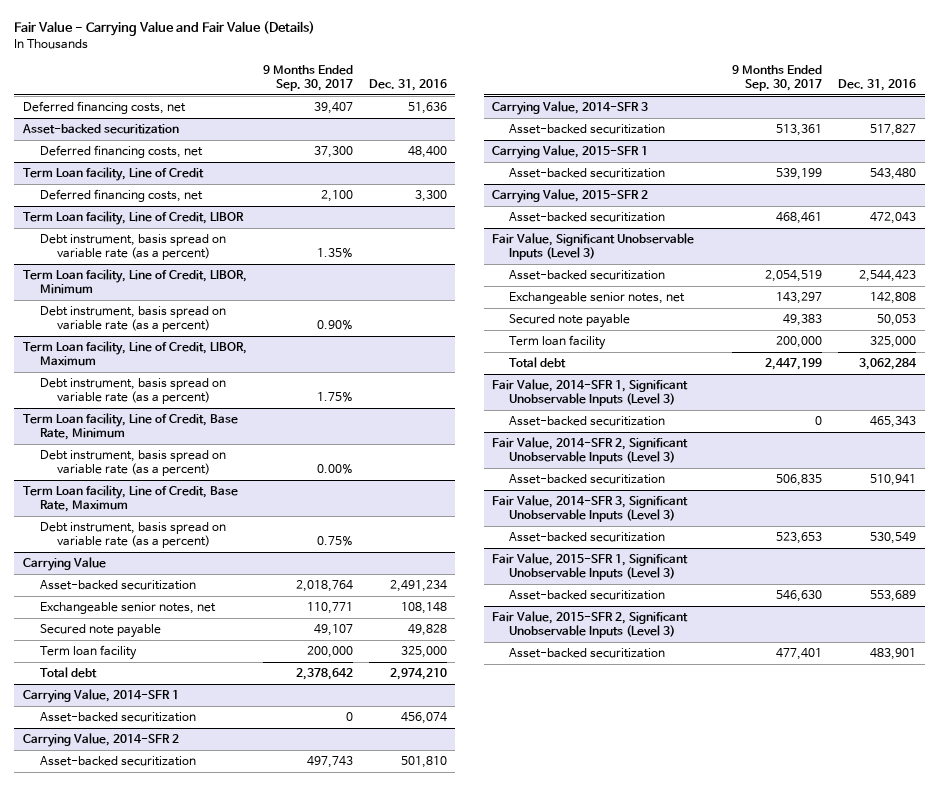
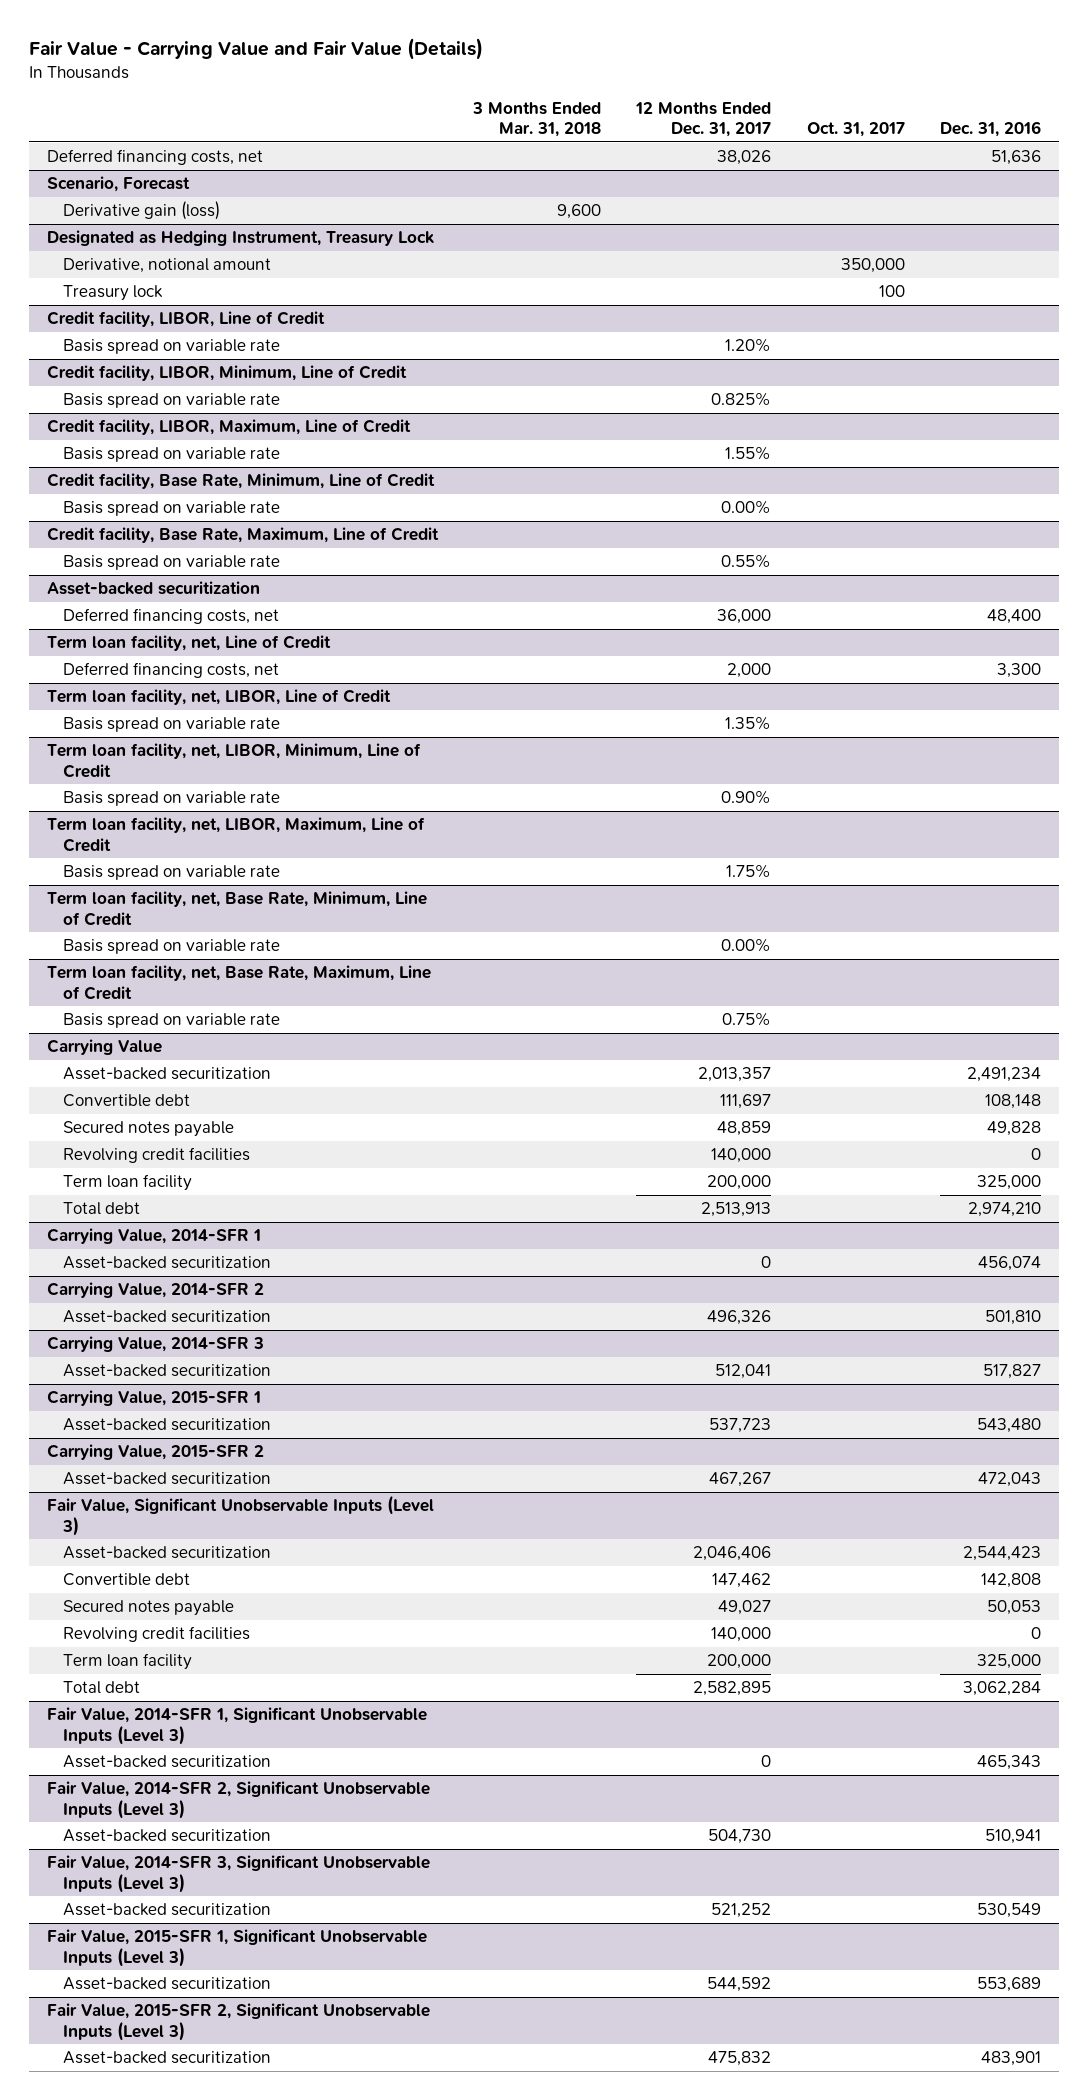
- | 9 Months Ended Sep. 30, 2017 | Dec. 31, 2016
+ | 3 Months Ended Mar. 31, 2018 | 12 Months Ended Dec. 31, 2017 | Oct. 31, 2017 | Dec. 31, 2016
+ Scenario, Forecast
+ Derivative gain (loss) | 9,600 | | |
+ Designated as Hedging Instrument, Treasury Lock
+ Derivative, notional amount | | | 350,000 |
+ Treasury lock | | | 100 |
+ Credit facility, LIBOR, Line of Credit
+ Basis spread on variable rate | | 1.20% | |
+ Credit facility, LIBOR, Minimum, Line of Credit
+ Basis spread on variable rate | | 0.825% | |
+ Credit facility, LIBOR, Maximum, Line of Credit
+ Basis spread on variable rate | | 1.55% | |
+ Credit facility, Base Rate, Minimum, Line of Credit
+ Basis spread on variable rate | | 0.00% | |
+ Credit facility, Base Rate, Maximum, Line of Credit
+ Basis spread on variable rate | | 0.55% | |
- Term Loan facility, Line of Credit
+ Term loan facility, net, Line of Credit
- Term Loan facility, Line of Credit, LIBOR
- Debt instrument, basis spread on variable rate (as a percent) | 1.35% |
- Term Loan facility, Line of Credit, LIBOR, Minimum
- Debt instrument, basis spread on variable rate (as a percent) | 0.90% |
- Term Loan facility, Line of Credit, LIBOR, Maximum
- Debt instrument, basis spread on variable rate (as a percent) | 1.75% |
- Term Loan facility, Line of Credit, Base Rate, Minimum
- Debt instrument, basis spread on variable rate (as a percent) | 0.00% |
- Term Loan facility, Line of Credit, Base Rate, Maximum
- Debt instrument, basis spread on variable rate (as a percent) | 0.75% |
+ Term loan facility, net, LIBOR, Line of Credit
+ Basis spread on variable rate | | 1.35% | |
+ Term loan facility, net, LIBOR, Minimum, Line of Credit
+ Basis spread on variable rate | | 0.90% | |
+ Term loan facility, net, LIBOR, Maximum, Line of Credit
+ Basis spread on variable rate | | 1.75% | |
+ Term loan facility, net, Base Rate, Minimum, Line of Credit
+ Basis spread on variable rate | | 0.00% | |
+ Term loan facility, net, Base Rate, Maximum, Line of Credit
+ Basis spread on variable rate | | 0.75% | |
@ Carrying Value
- Exchangeable senior notes, net | 110,771 | 108,148
- Secured note payable | 49,107 | 49,828
+ Convertible debt | | 111,697 | | 108,148
+ Secured notes payable | | 48,859 | | 49,828
+ Revolving credit facilities | | 140,000 | | 0
@ Fair Value, Significant Unobservable Inputs (Level 3)
- Exchangeable senior notes, net | 143,297 | 142,808
- Secured note payable | 49,383 | 50,053
+ Convertible debt | | 147,462 | | 142,808
+ Secured notes payable | | 49,027 | | 50,053
+ Revolving credit facilities | | 140,000 | | 0

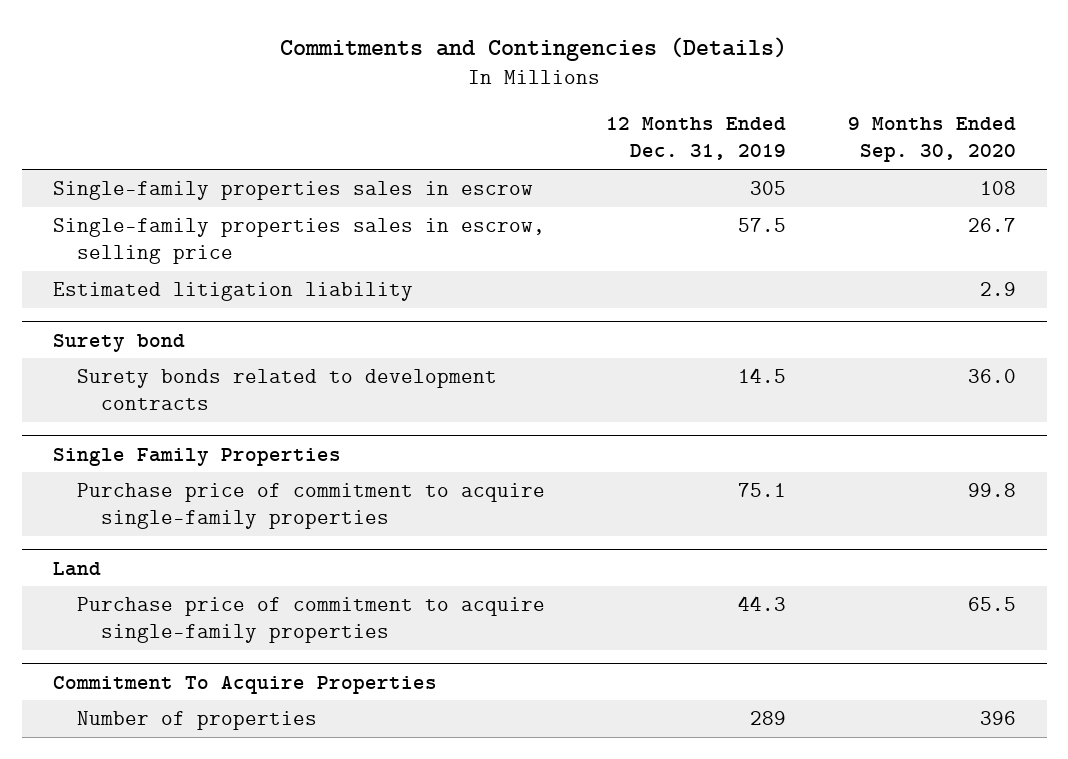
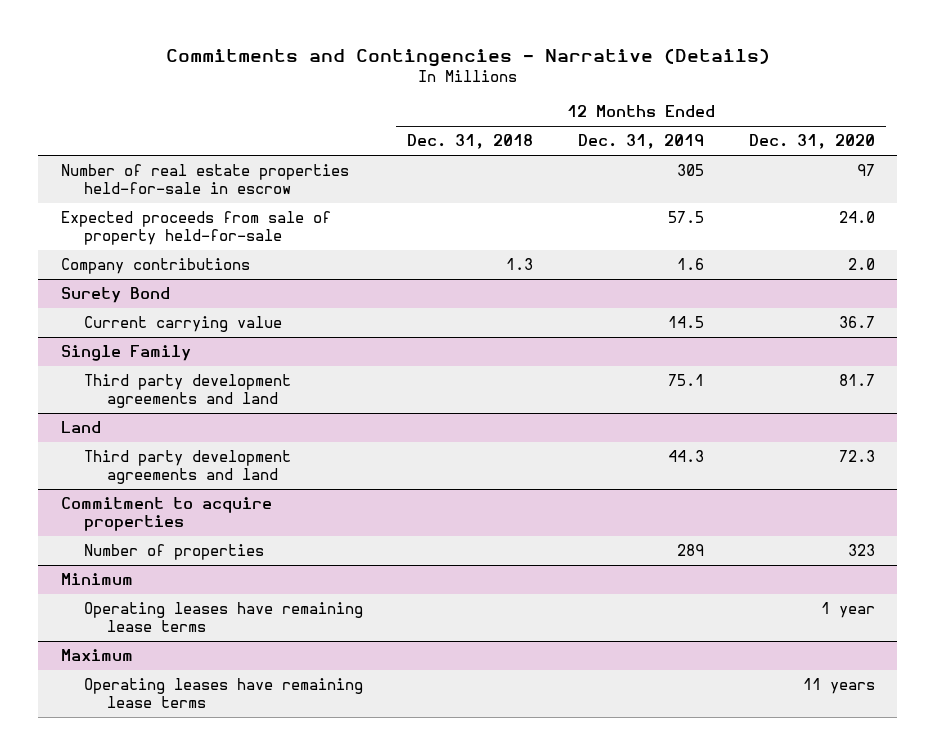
- Commitments and Contingencies (Details)
+ Commitments and Contingencies - Narrative (Details)
- | 12 Months Ended Dec. 31, 2019 | 9 Months Ended Sep. 30, 2020
+ | 12 Months Ended Dec. 31, 2018 | 12 Months Ended Dec. 31, 2019 | 12 Months Ended Dec. 31, 2020
- Single-family properties sales in escrow | 305 | 108
- Single-family properties sales in escrow, selling price | 57.5 | 26.7
- Estimated litigation liability | | 2.9
- Surety bond
- Surety bonds related to development contracts | 14.5 | 36.0
- Single Family Properties
- Purchase price of commitment to acquire single-family properties | 75.1 | 99.8
+ Number of real estate properties held-for-sale in escrow | | 305 | 97
+ Expected proceeds from sale of property held-for-sale | | 57.5 | 24.0
+ Company contributions | 1.3 | 1.6 | 2.0
+ Surety Bond
+ Current carrying value | | 14.5 | 36.7
+ Single Family
+ Third party development agreements and land | | 75.1 | 81.7
@ Land
- Purchase price of commitment to acquire single-family properties | 44.3 | 65.5
- Commitment To Acquire Properties
@ Land
+ Third party development agreements and land | | 44.3 | 72.3
+ Commitment to acquire properties
+ Minimum
+ Operating leases have remaining lease terms | | | 1 year
+ Maximum
+ Operating leases have remaining lease terms | | | 11 years

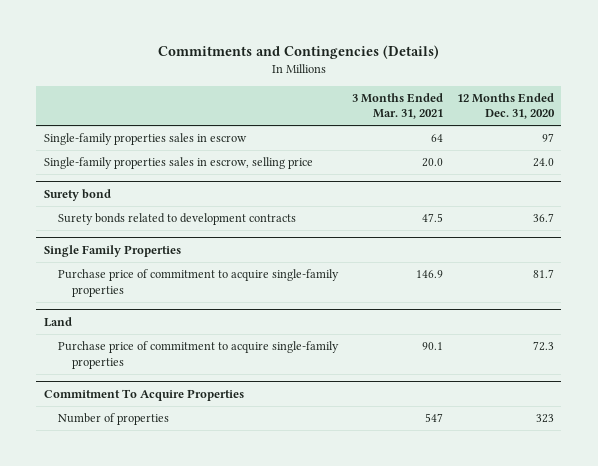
- Commitments and Contingencies - Narrative (Details)
+ Commitments and Contingencies (Details)
- | 12 Months Ended Dec. 31, 2018 | 12 Months Ended Dec. 31, 2019 | 12 Months Ended Dec. 31, 2020
+ | 3 Months Ended Mar. 31, 2021 | 12 Months Ended Dec. 31, 2020
- Number of real estate properties held-for-sale in escrow | | 305 | 97
- Expected proceeds from sale of property held-for-sale | | 57.5 | 24.0
- Company contributions | 1.3 | 1.6 | 2.0
- Surety Bond
- Current carrying value | | 14.5 | 36.7
- Single Family
- Third party development agreements and land | | 75.1 | 81.7
+ Single-family properties sales in escrow | 64 | 97
+ Single-family properties sales in escrow, selling price | 20.0 | 24.0
+ Surety bond
+ Surety bonds related to development contracts | 47.5 | 36.7
+ Single Family Properties
+ Purchase price of commitment to acquire single-family properties | 146.9 | 81.7
@ Land
- Third party development agreements and land | | 44.3 | 72.3
- Commitment to acquire properties
@ Land
+ Purchase price of commitment to acquire single-family properties | 90.1 | 72.3
+ Commitment To Acquire Properties
- Minimum
- Operating leases have remaining lease terms | | | 1 year
- Maximum
- Operating leases have remaining lease terms | | | 11 years

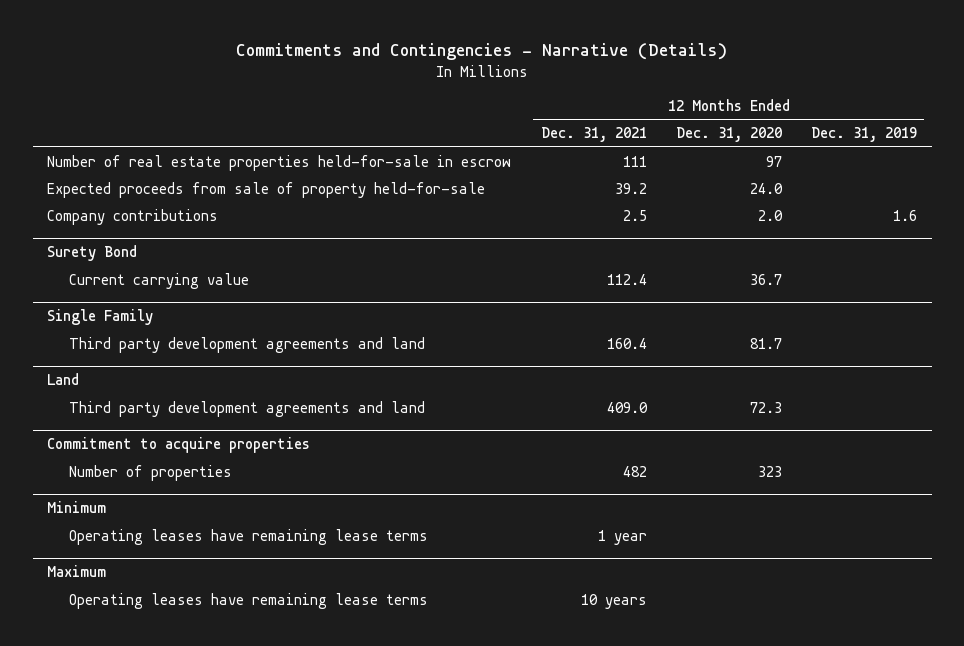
- Commitments and Contingencies (Details)
+ Commitments and Contingencies - Narrative (Details)
- | 3 Months Ended Mar. 31, 2021 | 12 Months Ended Dec. 31, 2020
+ | 12 Months Ended Dec. 31, 2021 | 12 Months Ended Dec. 31, 2020 | 12 Months Ended Dec. 31, 2019
- Single-family properties sales in escrow | 64 | 97
- Single-family properties sales in escrow, selling price | 20.0 | 24.0
- Surety bond
- Surety bonds related to development contracts | 47.5 | 36.7
- Single Family Properties
- Purchase price of commitment to acquire single-family properties | 146.9 | 81.7
+ Number of real estate properties held-for-sale in escrow | 111 | 97 |
+ Expected proceeds from sale of property held-for-sale | 39.2 | 24.0 |
+ Company contributions | 2.5 | 2.0 | 1.6
+ Surety Bond
+ Current carrying value | 112.4 | 36.7 |
+ Single Family
+ Third party development agreements and land | 160.4 | 81.7 |
@ Land
- Purchase price of commitment to acquire single-family properties | 90.1 | 72.3
- Commitment To Acquire Properties
@ Land
+ Third party development agreements and land | 409.0 | 72.3 |
+ Commitment to acquire properties
+ Minimum
+ Operating leases have remaining lease terms | 1 year | |
+ Maximum
+ Operating leases have remaining lease terms | 10 years | |

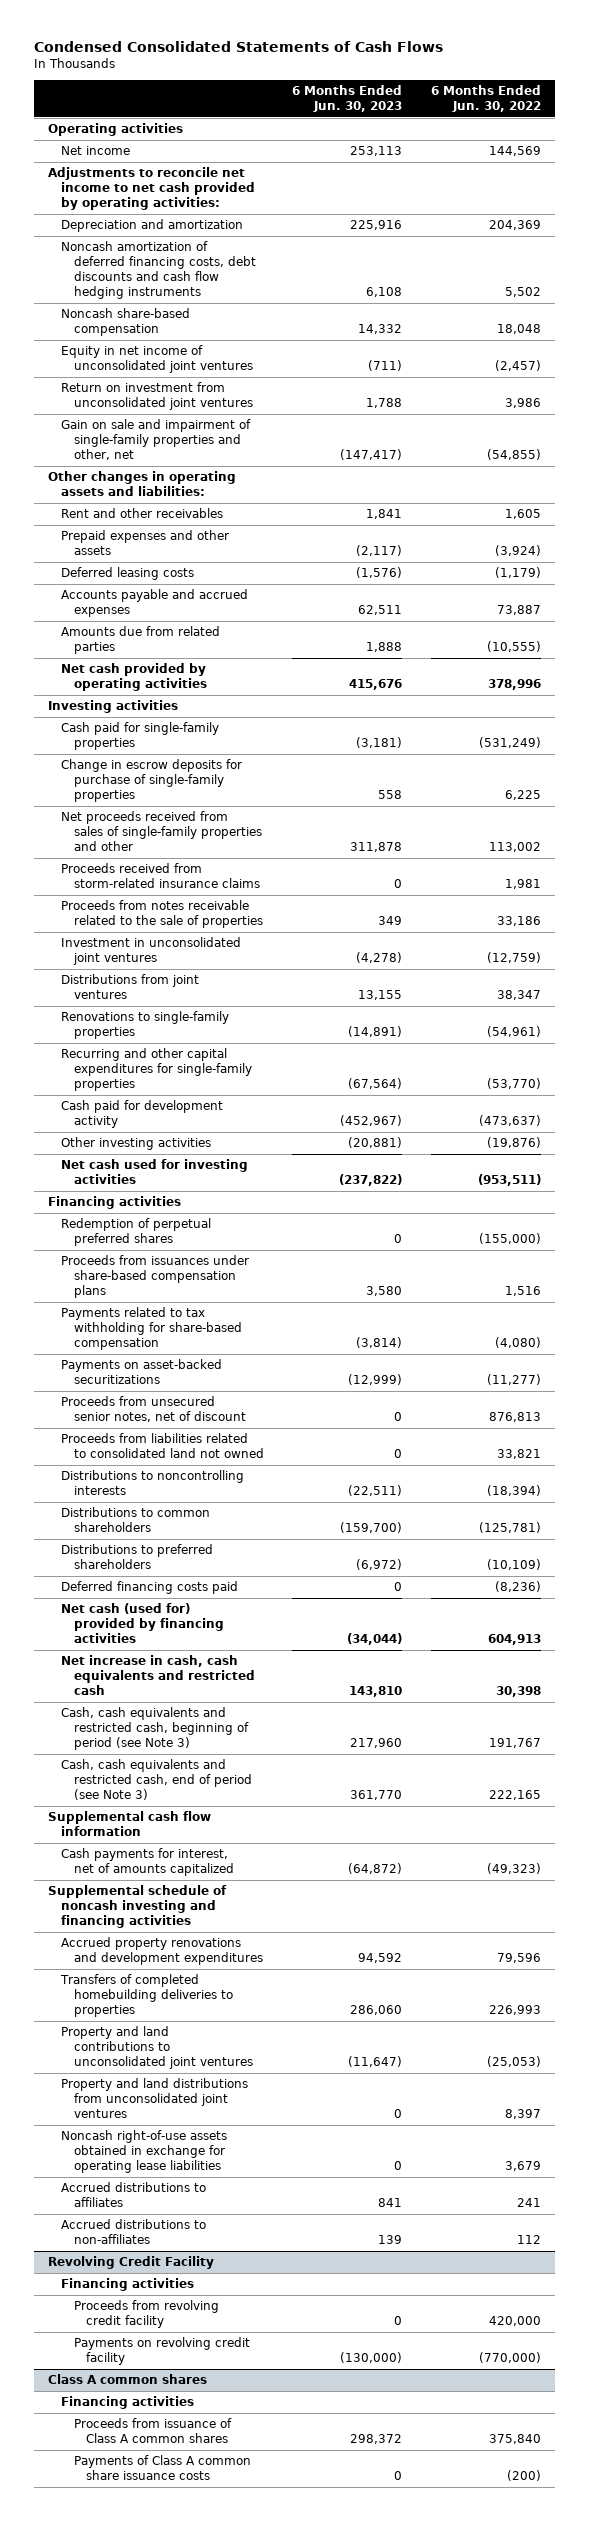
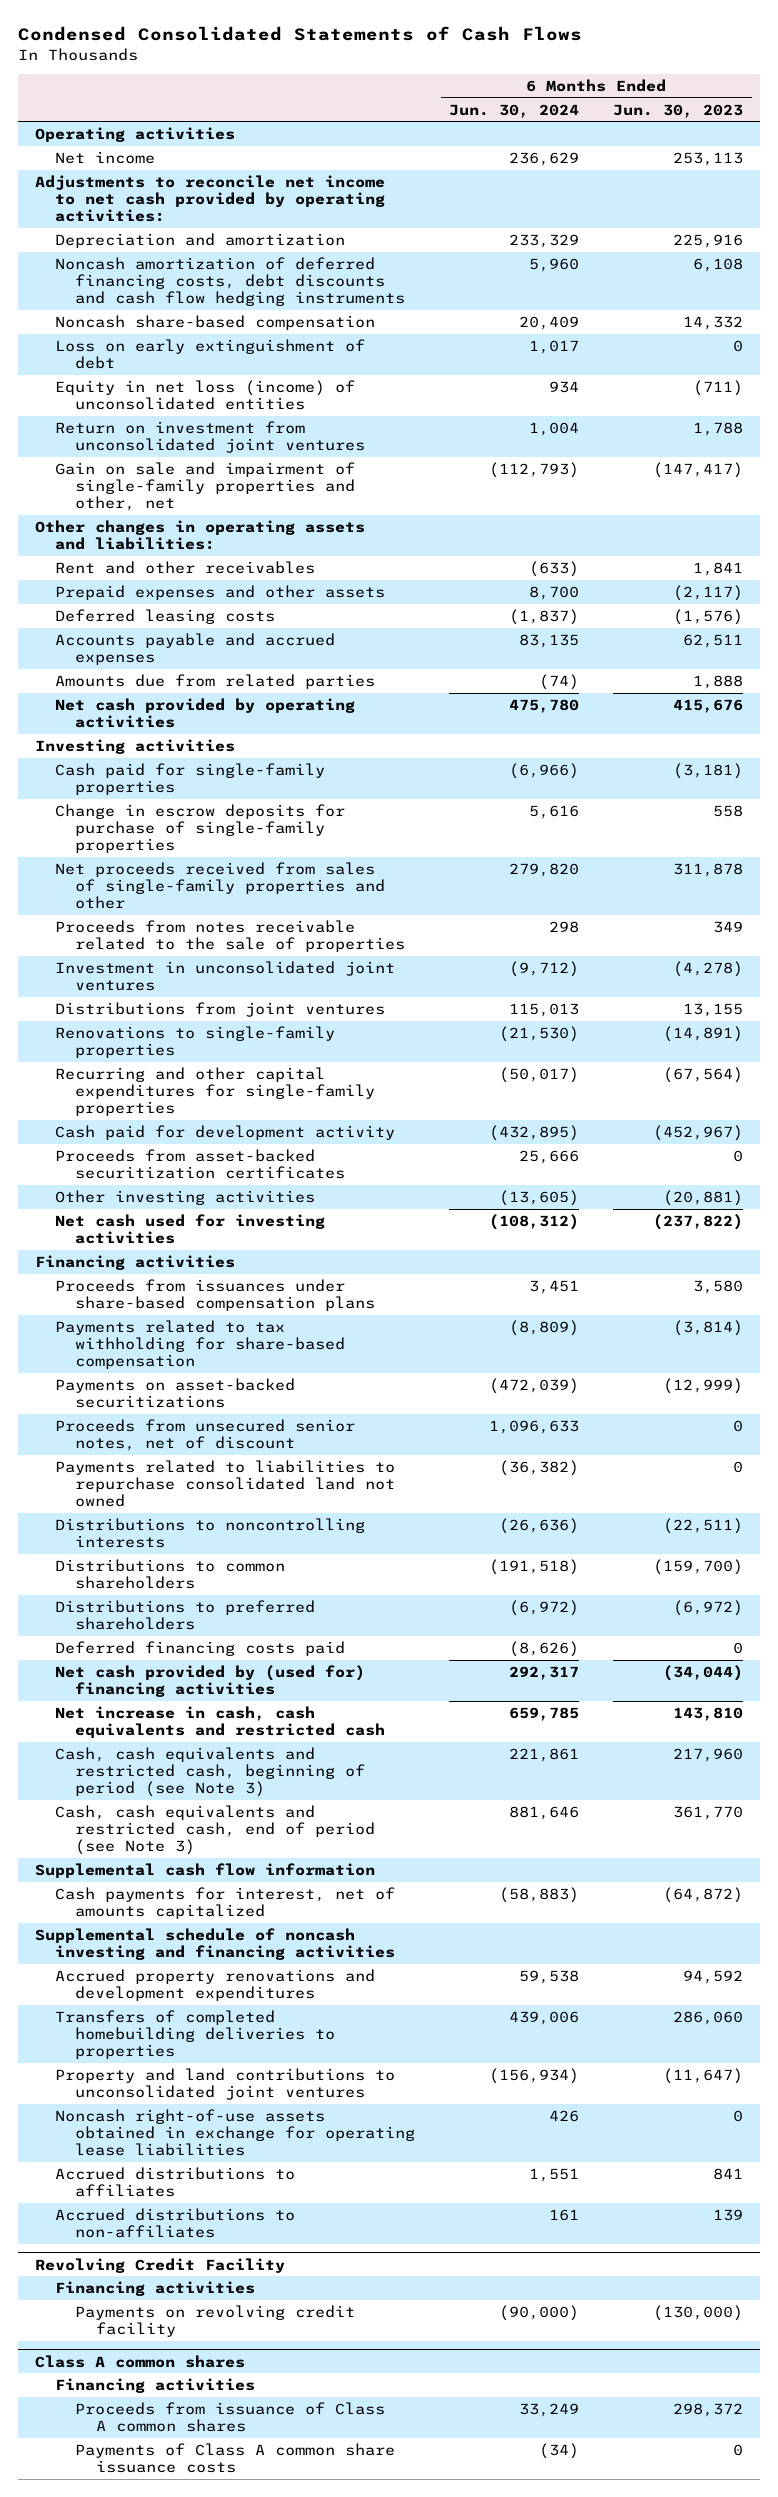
- | 6 Months Ended Jun. 30, 2023 | 6 Months Ended Jun. 30, 2022
+ | 6 Months Ended Jun. 30, 2024 | 6 Months Ended Jun. 30, 2023
- Equity in net income of unconsolidated joint ventures | (711) | (2,457)
+ Loss on early extinguishment of debt | 1,017 | 0
+ Equity in net loss (income) of unconsolidated entities | 934 | (711)
- Proceeds received from storm-related insurance claims | 0 | 1,981
+ Proceeds from asset-backed securitization certificates | 25,666 | 0
- Redemption of perpetual preferred shares | 0 | (155,000)
- Proceeds from liabilities related to consolidated land not owned | 0 | 33,821
+ Payments related to liabilities to repurchase consolidated land not owned | (36,382) | 0
- Net cash (used for) provided by financing activities | (34,044) | 604,913
+ Net cash provided by (used for) financing activities | 292,317 | (34,044)
- Property and land distributions from unconsolidated joint ventures | 0 | 8,397
@ Revolving Credit Facility
- Proceeds from revolving credit facility | 0 | 420,000

